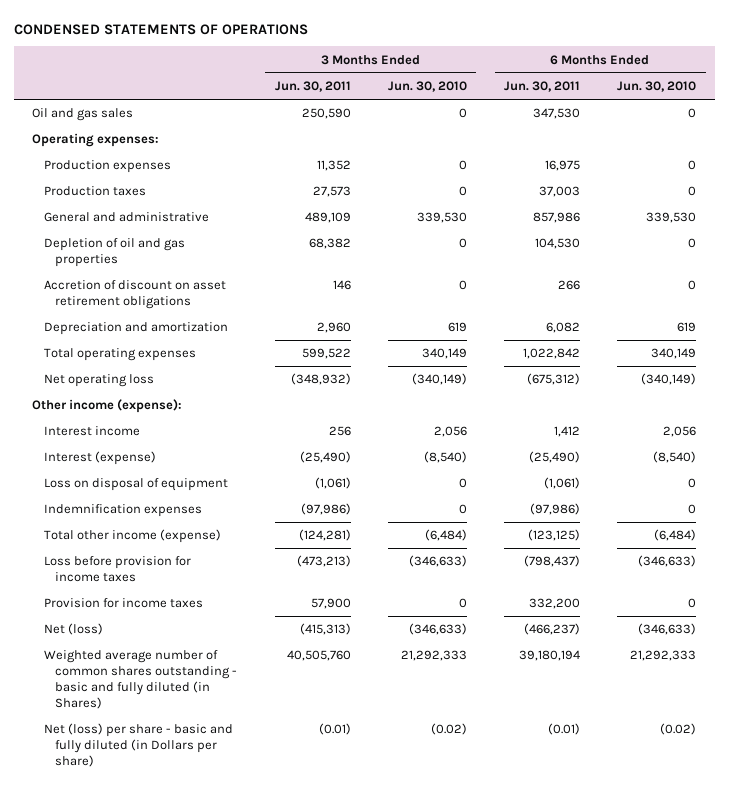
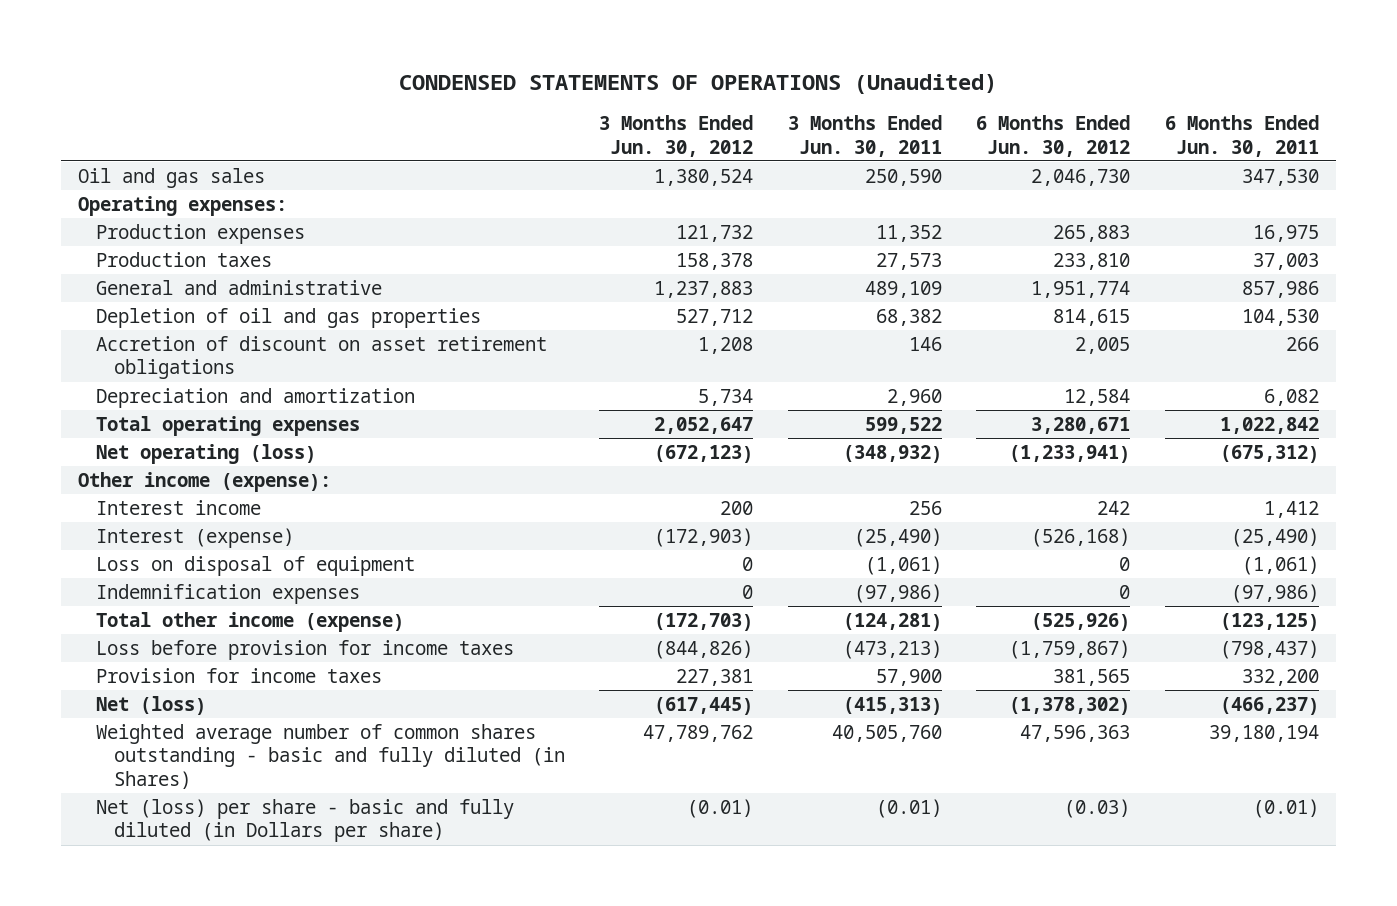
- CONDENSED STATEMENTS OF OPERATIONS
+ CONDENSED STATEMENTS OF OPERATIONS (Unaudited)
- | 3 Months Ended Jun. 30, 2011 | 3 Months Ended Jun. 30, 2010 | 6 Months Ended Jun. 30, 2011 | 6 Months Ended Jun. 30, 2010
+ | 3 Months Ended Jun. 30, 2012 | 3 Months Ended Jun. 30, 2011 | 6 Months Ended Jun. 30, 2012 | 6 Months Ended Jun. 30, 2011
- Net operating loss | (348,932) | (340,149) | (675,312) | (340,149)
+ Net operating (loss) | (672,123) | (348,932) | (1,233,941) | (675,312)

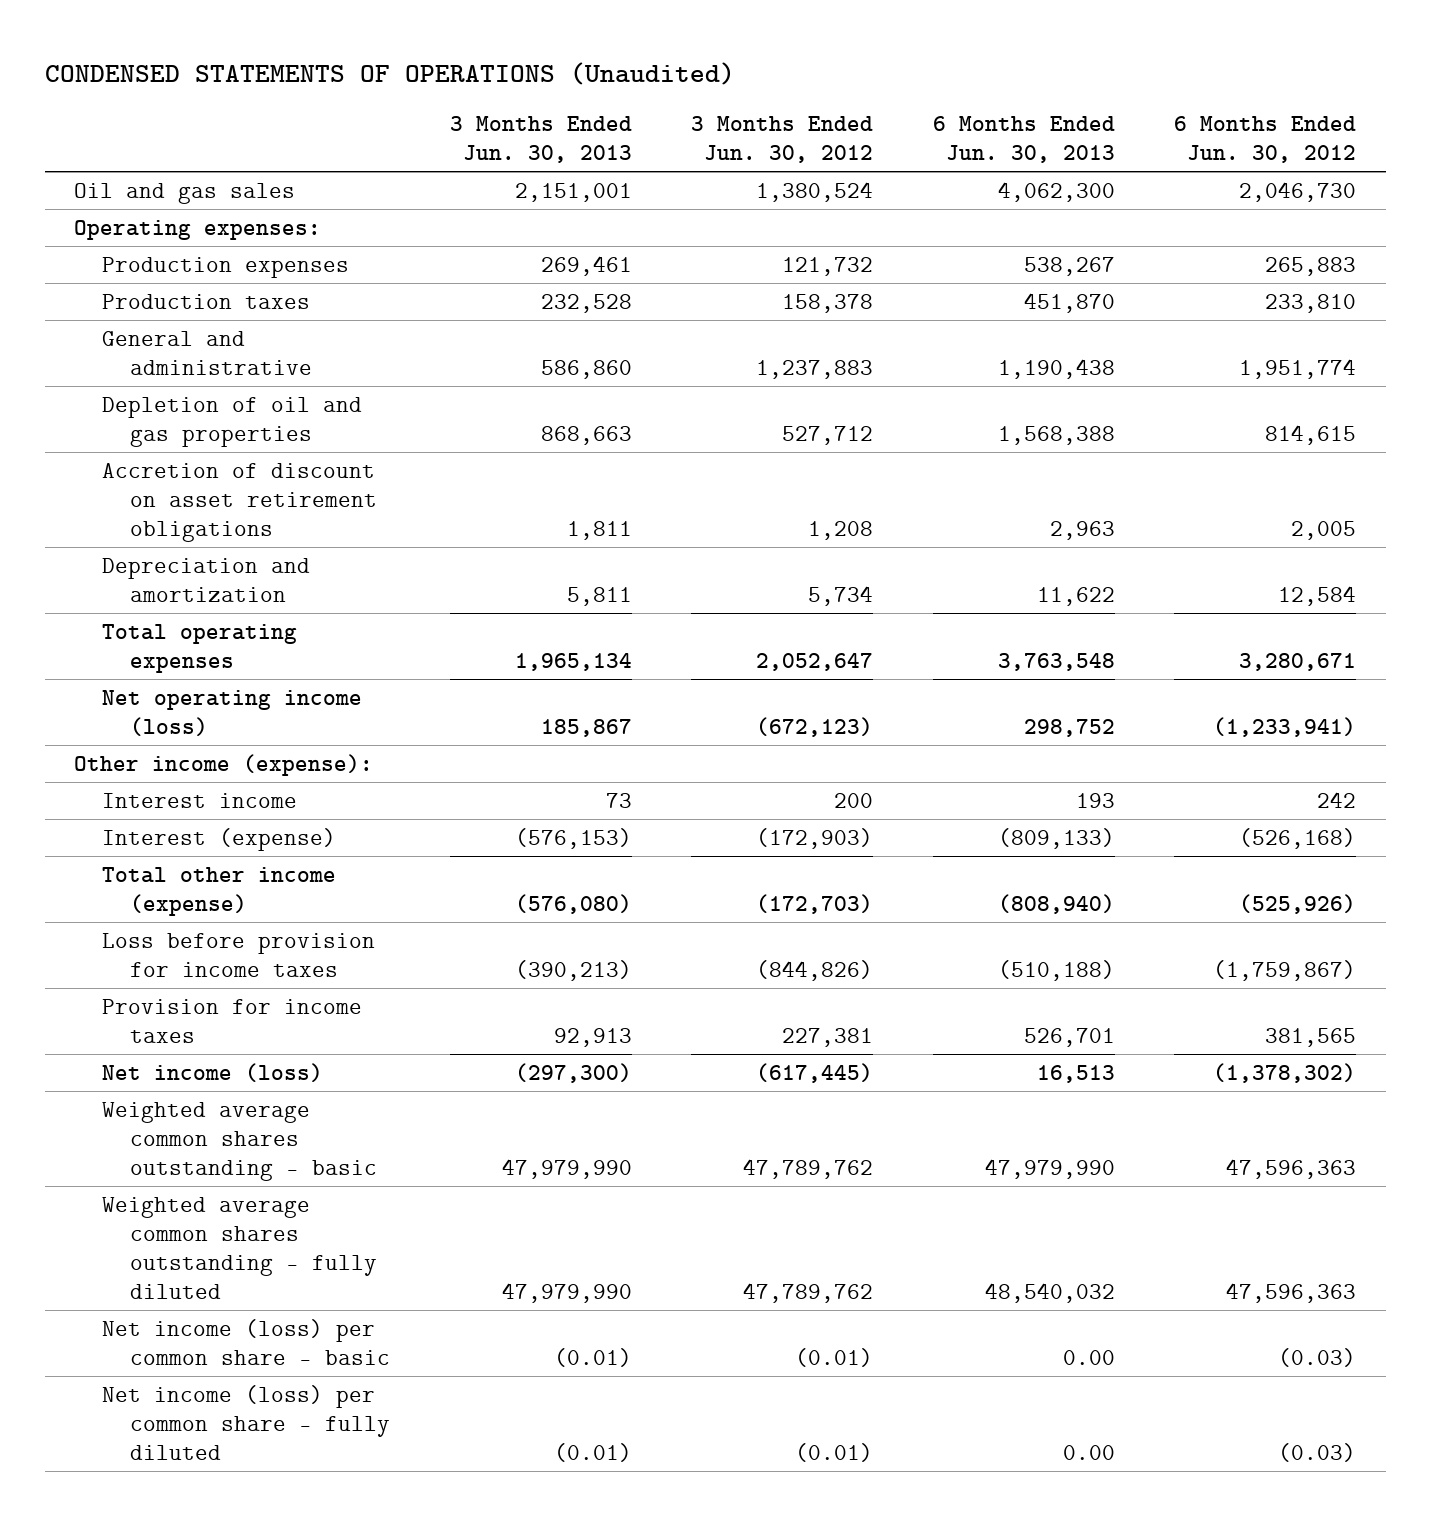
- | 3 Months Ended Jun. 30, 2012 | 3 Months Ended Jun. 30, 2011 | 6 Months Ended Jun. 30, 2012 | 6 Months Ended Jun. 30, 2011
+ | 3 Months Ended Jun. 30, 2013 | 3 Months Ended Jun. 30, 2012 | 6 Months Ended Jun. 30, 2013 | 6 Months Ended Jun. 30, 2012
- Net operating (loss) | (672,123) | (348,932) | (1,233,941) | (675,312)
+ Net operating income (loss) | 185,867 | (672,123) | 298,752 | (1,233,941)
- Loss on disposal of equipment | 0 | (1,061) | 0 | (1,061)
- Indemnification expenses | 0 | (97,986) | 0 | (97,986)
- Net (loss) | (617,445) | (415,313) | (1,378,302) | (466,237)
- Weighted average number of common shares outstanding - basic and fully diluted (in Shares) | 47,789,762 | 40,505,760 | 47,596,363 | 39,180,194
- Net (loss) per share - basic and fully diluted (in Dollars per share) | (0.01) | (0.01) | (0.03) | (0.01)
+ Net income (loss) | (297,300) | (617,445) | 16,513 | (1,378,302)
+ Weighted average common shares outstanding - basic | 47,979,990 | 47,789,762 | 47,979,990 | 47,596,363
+ Weighted average common shares outstanding - fully diluted | 47,979,990 | 47,789,762 | 48,540,032 | 47,596,363
+ Net income (loss) per common share - basic | (0.01) | (0.01) | 0.00 | (0.03)
+ Net income (loss) per common share - fully diluted | (0.01) | (0.01) | 0.00 | (0.03)

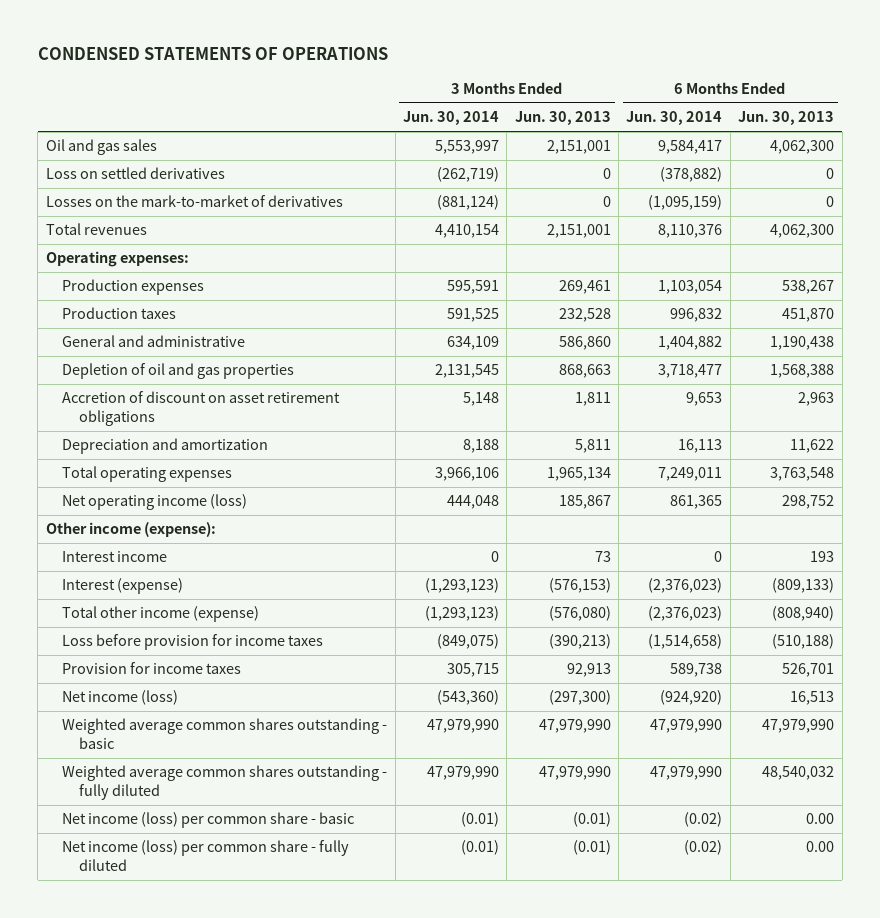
- CONDENSED STATEMENTS OF OPERATIONS (Unaudited)
+ CONDENSED STATEMENTS OF OPERATIONS
- | 3 Months Ended Jun. 30, 2013 | 3 Months Ended Jun. 30, 2012 | 6 Months Ended Jun. 30, 2013 | 6 Months Ended Jun. 30, 2012
+ | 3 Months Ended Jun. 30, 2014 | 3 Months Ended Jun. 30, 2013 | 6 Months Ended Jun. 30, 2014 | 6 Months Ended Jun. 30, 2013
+ Loss on settled derivatives | (262,719) | 0 | (378,882) | 0
+ Losses on the mark-to-market of derivatives | (881,124) | 0 | (1,095,159) | 0
+ Total revenues | 4,410,154 | 2,151,001 | 8,110,376 | 4,062,300

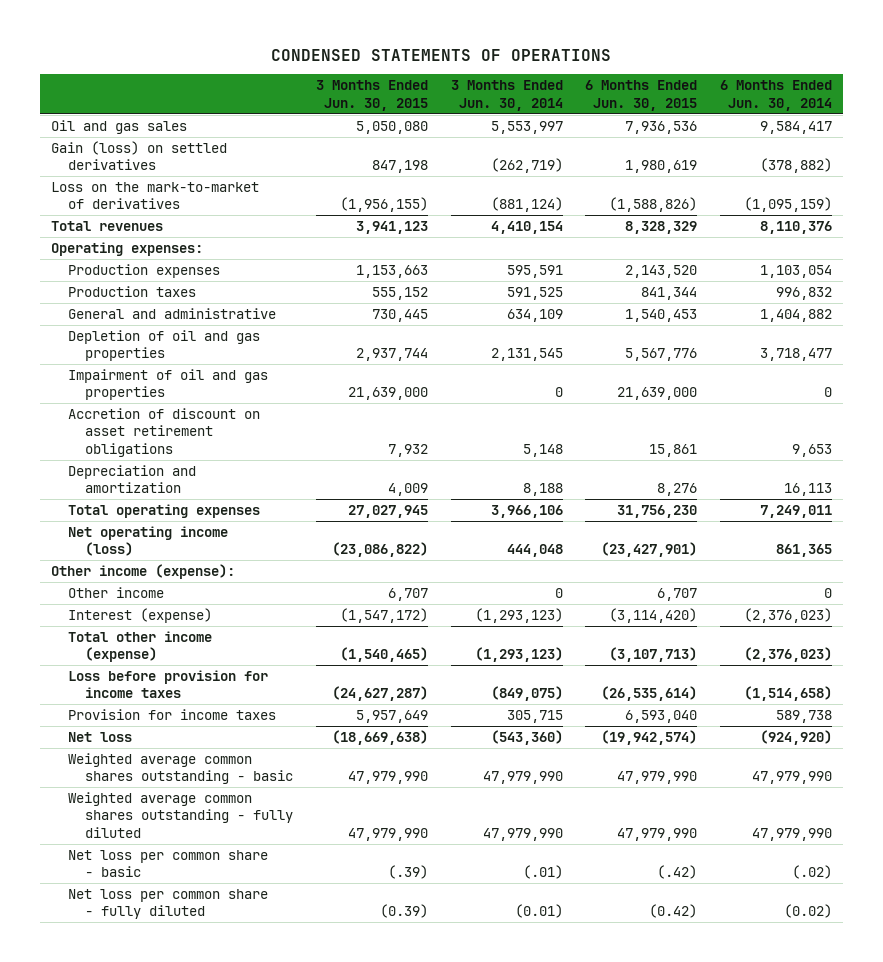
- | 3 Months Ended Jun. 30, 2014 | 3 Months Ended Jun. 30, 2013 | 6 Months Ended Jun. 30, 2014 | 6 Months Ended Jun. 30, 2013
+ | 3 Months Ended Jun. 30, 2015 | 3 Months Ended Jun. 30, 2014 | 6 Months Ended Jun. 30, 2015 | 6 Months Ended Jun. 30, 2014
- Loss on settled derivatives | (262,719) | 0 | (378,882) | 0
- Losses on the mark-to-market of derivatives | (881,124) | 0 | (1,095,159) | 0
+ Gain (loss) on settled derivatives | 847,198 | (262,719) | 1,980,619 | (378,882)
+ Loss on the mark-to-market of derivatives | (1,956,155) | (881,124) | (1,588,826) | (1,095,159)
+ Impairment of oil and gas properties | 21,639,000 | 0 | 21,639,000 | 0
- Interest income | 0 | 73 | 0 | 193
+ Other income | 6,707 | 0 | 6,707 | 0
- Net income (loss) | (543,360) | (297,300) | (924,920) | 16,513
+ Net loss | (18,669,638) | (543,360) | (19,942,574) | (924,920)
- Net income (loss) per common share - basic | (0.01) | (0.01) | (0.02) | 0.00
- Net income (loss) per common share - fully diluted | (0.01) | (0.01) | (0.02) | 0.00
+ Net loss per common share - basic | (.39) | (.01) | (.42) | (.02)
+ Net loss per common share - fully diluted | (0.39) | (0.01) | (0.42) | (0.02)

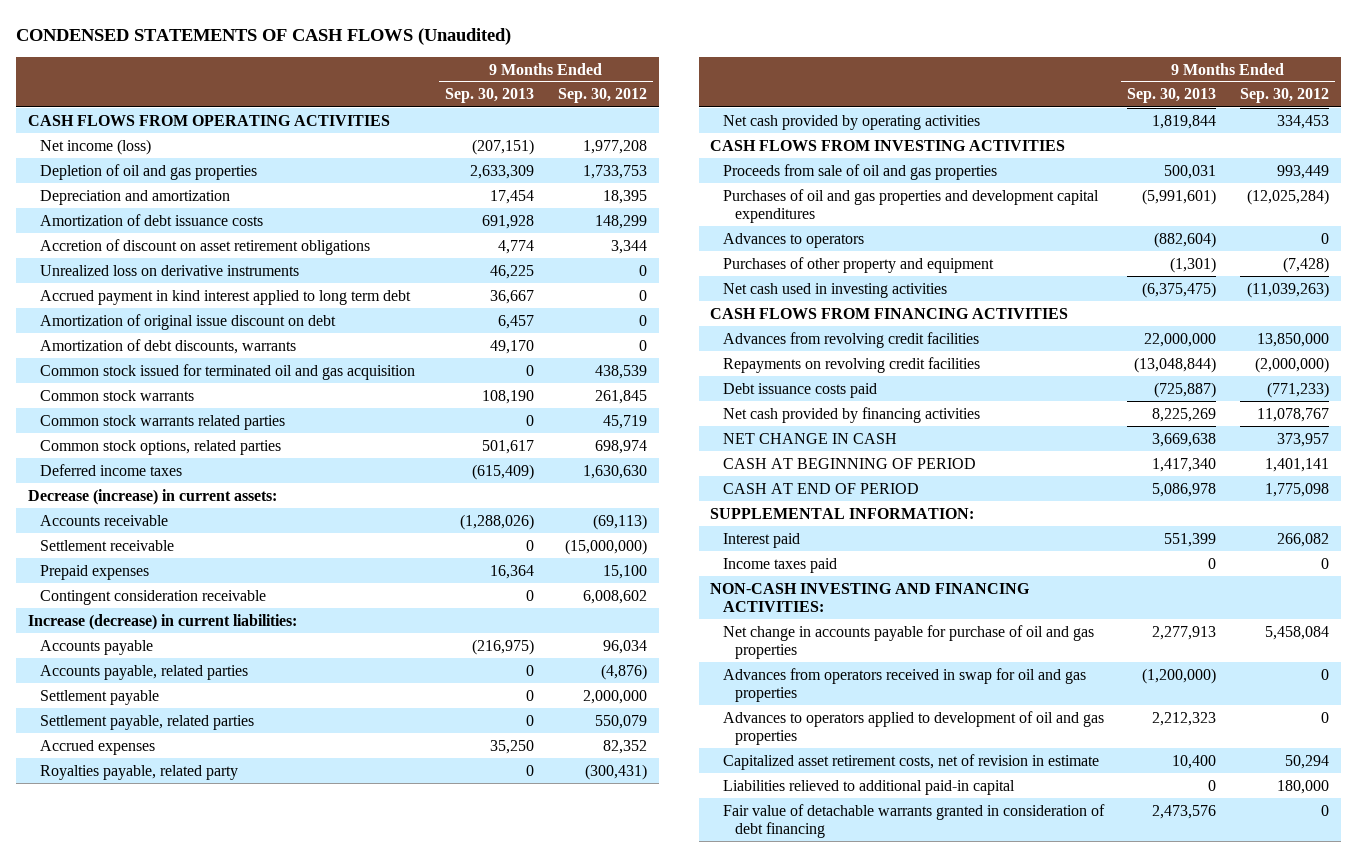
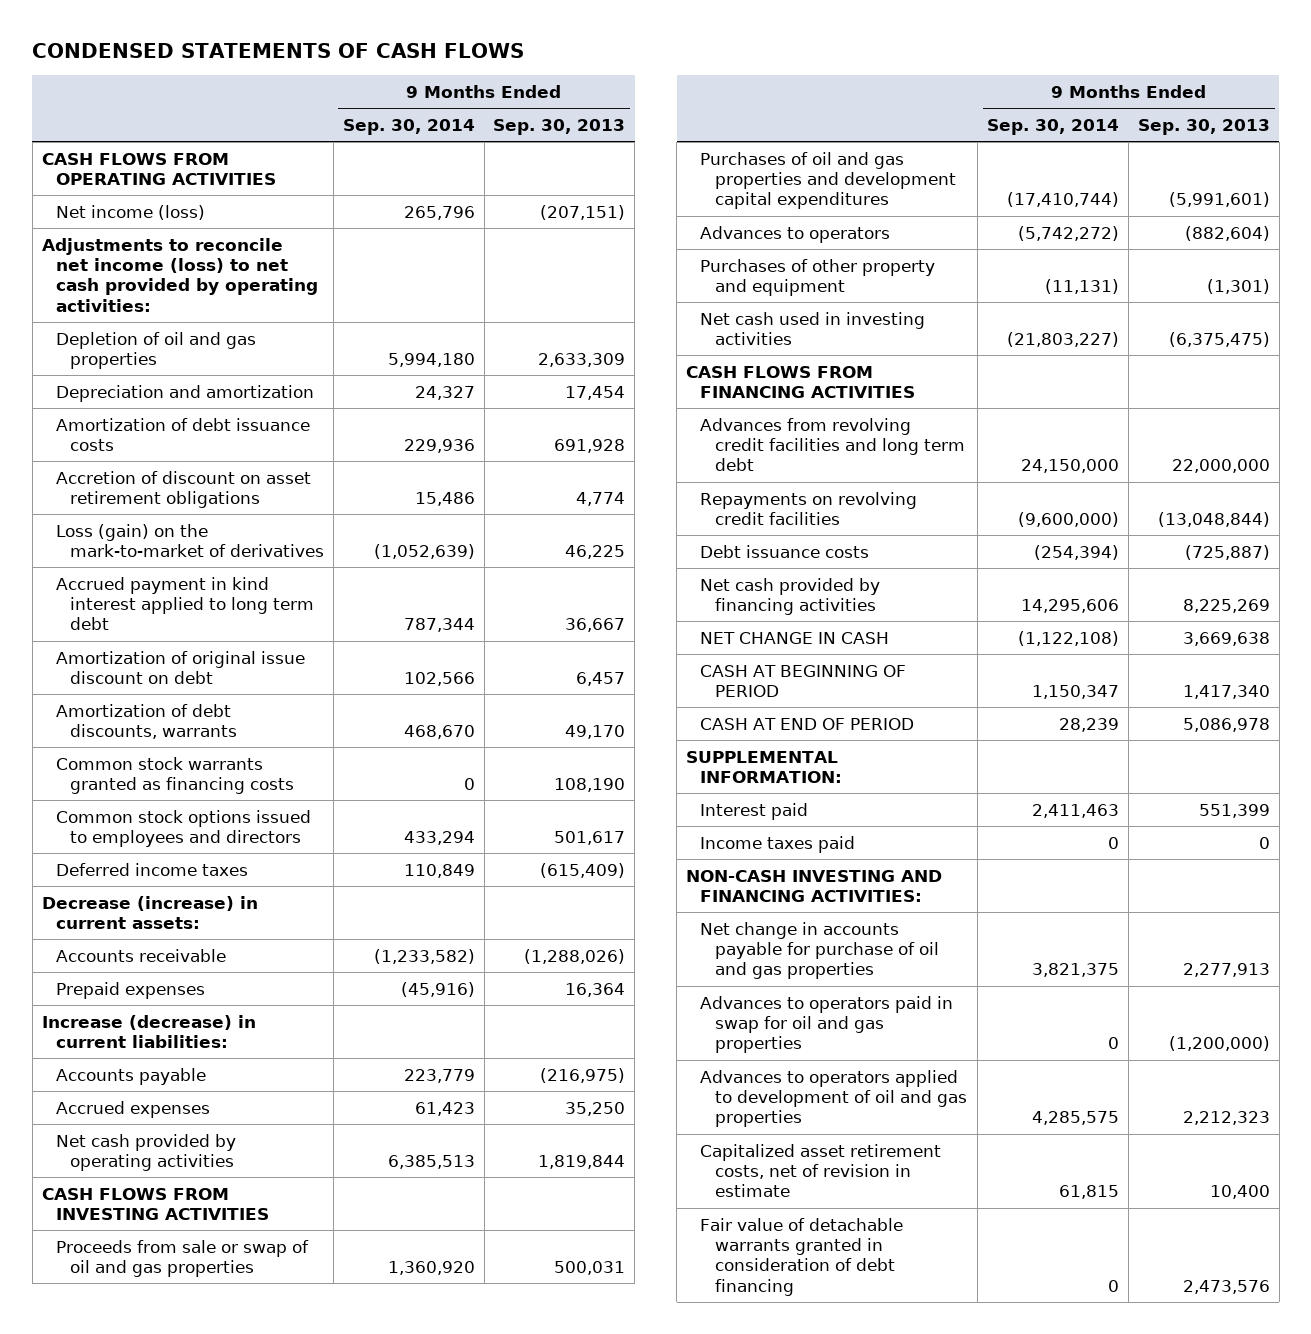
- CONDENSED STATEMENTS OF CASH FLOWS (Unaudited)
+ CONDENSED STATEMENTS OF CASH FLOWS
- | 9 Months Ended Sep. 30, 2013 | 9 Months Ended Sep. 30, 2012
+ | 9 Months Ended Sep. 30, 2014 | 9 Months Ended Sep. 30, 2013
+ Adjustments to reconcile net income (loss) to net cash provided by operating activities:
- Unrealized loss on derivative instruments | 46,225 | 0
+ Loss (gain) on the mark-to-market of derivatives | (1,052,639) | 46,225
- Common stock issued for terminated oil and gas acquisition | 0 | 438,539
- Common stock warrants | 108,190 | 261,845
- Common stock warrants related parties | 0 | 45,719
- Common stock options, related parties | 501,617 | 698,974
+ Common stock warrants granted as financing costs | 0 | 108,190
+ Common stock options issued to employees and directors | 433,294 | 501,617
- Settlement receivable | 0 | (15,000,000)
- Contingent consideration receivable | 0 | 6,008,602
- Accounts payable, related parties | 0 | (4,876)
- Settlement payable | 0 | 2,000,000
- Settlement payable, related parties | 0 | 550,079
- Royalties payable, related party | 0 | (300,431)
- Proceeds from sale of oil and gas properties | 500,031 | 993,449
+ Proceeds from sale or swap of oil and gas properties | 1,360,920 | 500,031
- Advances from revolving credit facilities | 22,000,000 | 13,850,000
+ Advances from revolving credit facilities and long term debt | 24,150,000 | 22,000,000
- Debt issuance costs paid | (725,887) | (771,233)
+ Debt issuance costs | (254,394) | (725,887)
- Advances from operators received in swap for oil and gas properties | (1,200,000) | 0
+ Advances to operators paid in swap for oil and gas properties | 0 | (1,200,000)
- Liabilities relieved to additional paid-in capital | 0 | 180,000

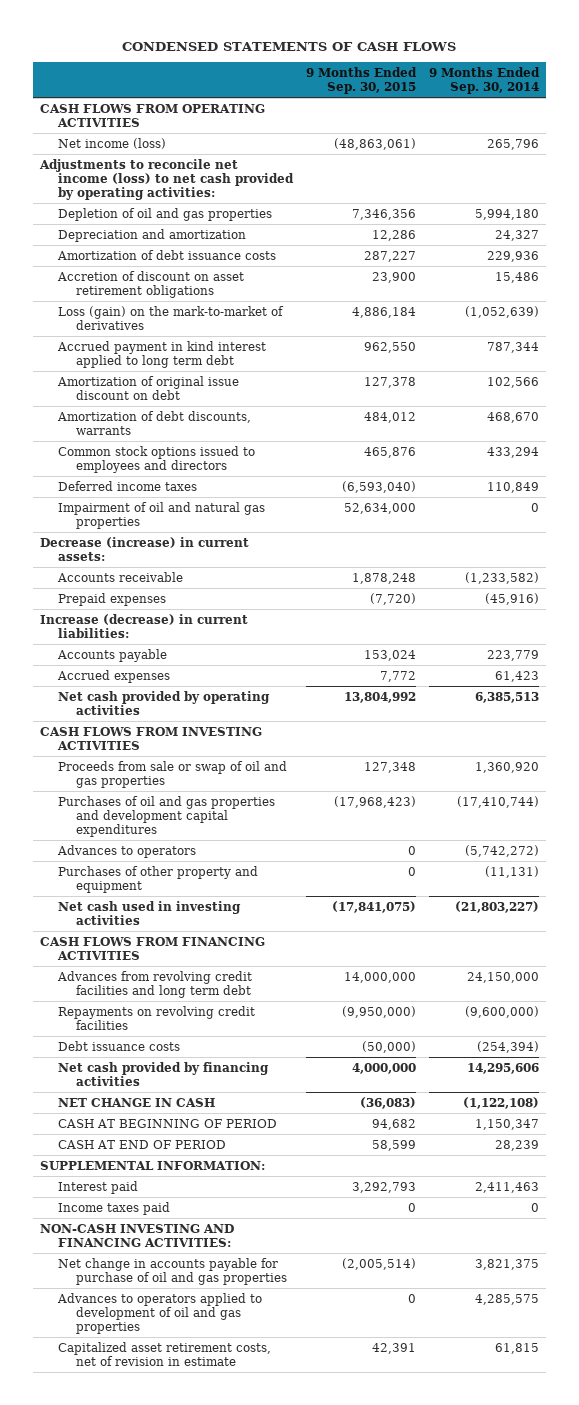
- | 9 Months Ended Sep. 30, 2014 | 9 Months Ended Sep. 30, 2013
+ | 9 Months Ended Sep. 30, 2015 | 9 Months Ended Sep. 30, 2014
- Common stock warrants granted as financing costs | 0 | 108,190
+ Impairment of oil and natural gas properties | 52,634,000 | 0
- Advances to operators paid in swap for oil and gas properties | 0 | (1,200,000)
- Fair value of detachable warrants granted in consideration of debt financing | 0 | 2,473,576

